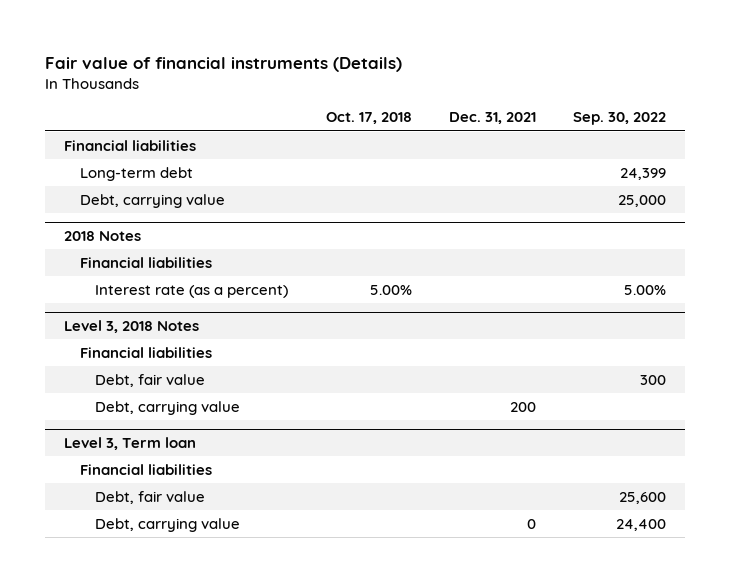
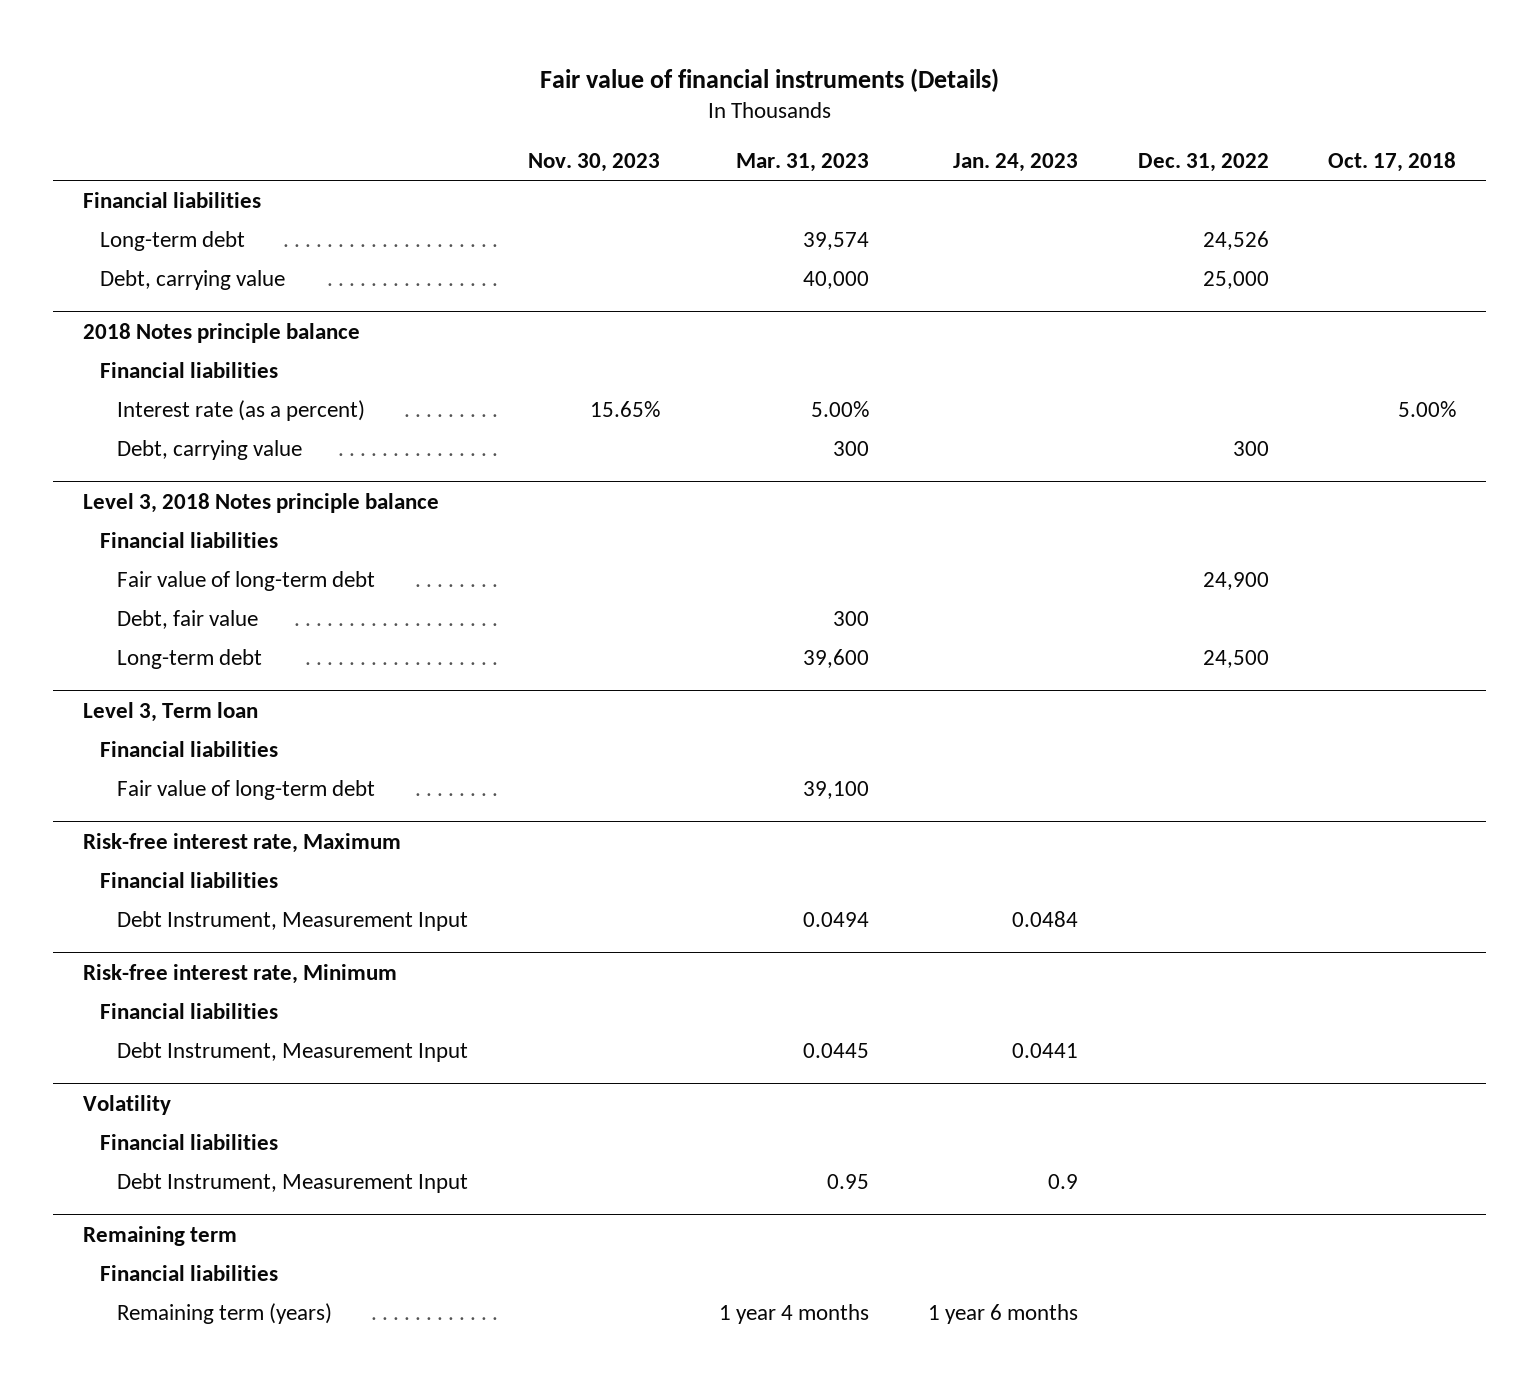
- | Oct. 17, 2018 | Dec. 31, 2021 | Sep. 30, 2022
+ | Nov. 30, 2023 | Mar. 31, 2023 | Jan. 24, 2023 | Dec. 31, 2022 | Oct. 17, 2018
- 2018 Notes
+ 2018 Notes principle balance
- Level 3, 2018 Notes
+ Debt, carrying value | | 300 | | 300 |
+ Level 3, 2018 Notes principle balance
+ Fair value of long-term debt | | | | 24,900 |
- Debt, carrying value | | 200 |
+ Long-term debt | | 39,600 | | 24,500 |
@ Level 3, Term loan
- Debt, fair value | | | 25,600
- Debt, carrying value | | 0 | 24,400
+ Fair value of long-term debt | | 39,100 | | |
+ Risk-free interest rate, Maximum
+ Financial liabilities
+ Debt Instrument, Measurement Input | | 0.0494 | 0.0484 | |
+ Risk-free interest rate, Minimum
+ Financial liabilities
+ Debt Instrument, Measurement Input | | 0.0445 | 0.0441 | |
+ Volatility
+ Financial liabilities
+ Debt Instrument, Measurement Input | | 0.95 | 0.9 | |
+ Remaining term
+ Financial liabilities
+ Remaining term (years) | | 1 year 4 months | 1 year 6 months | |

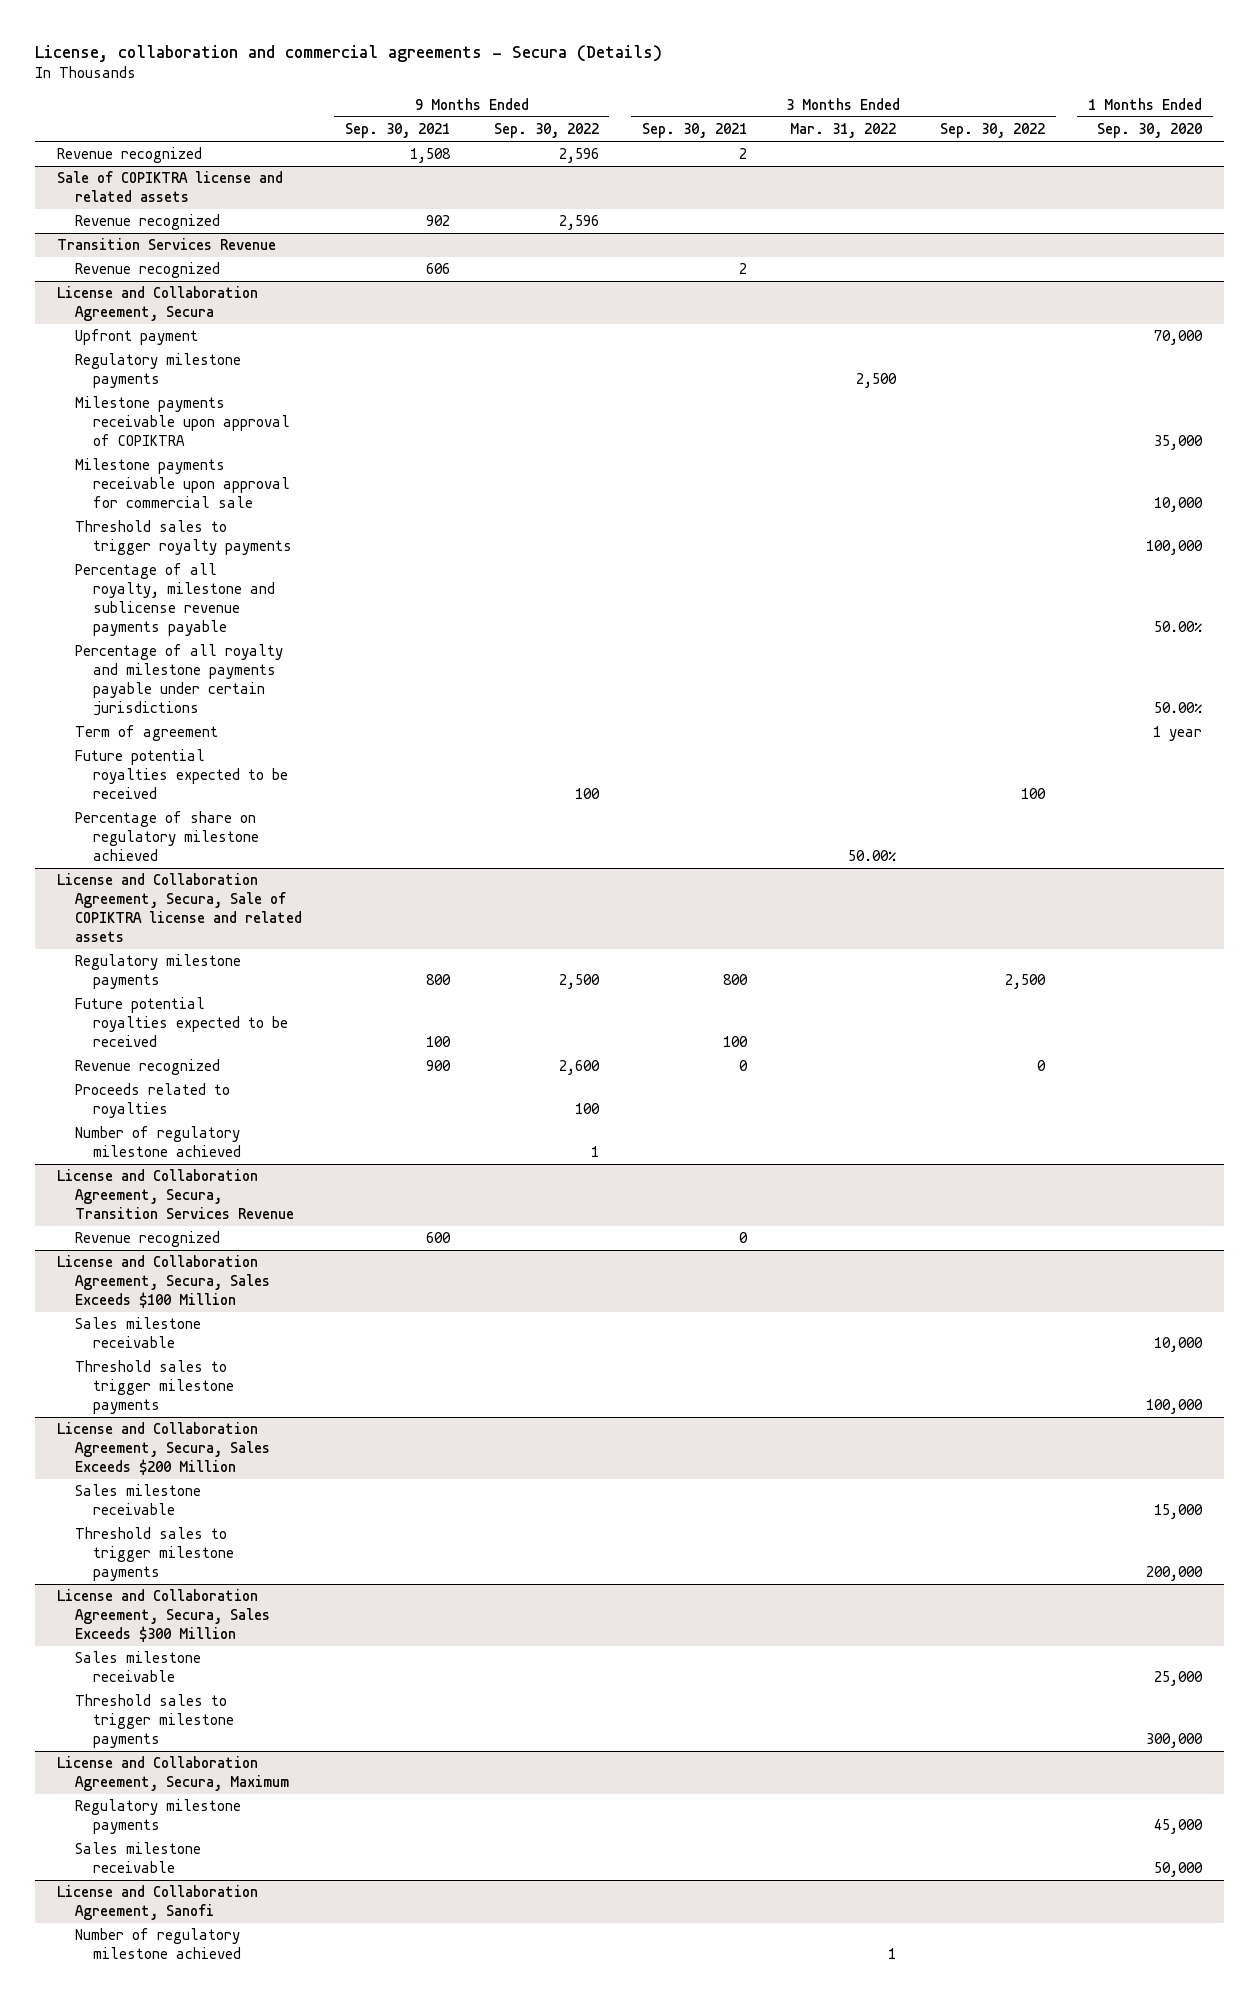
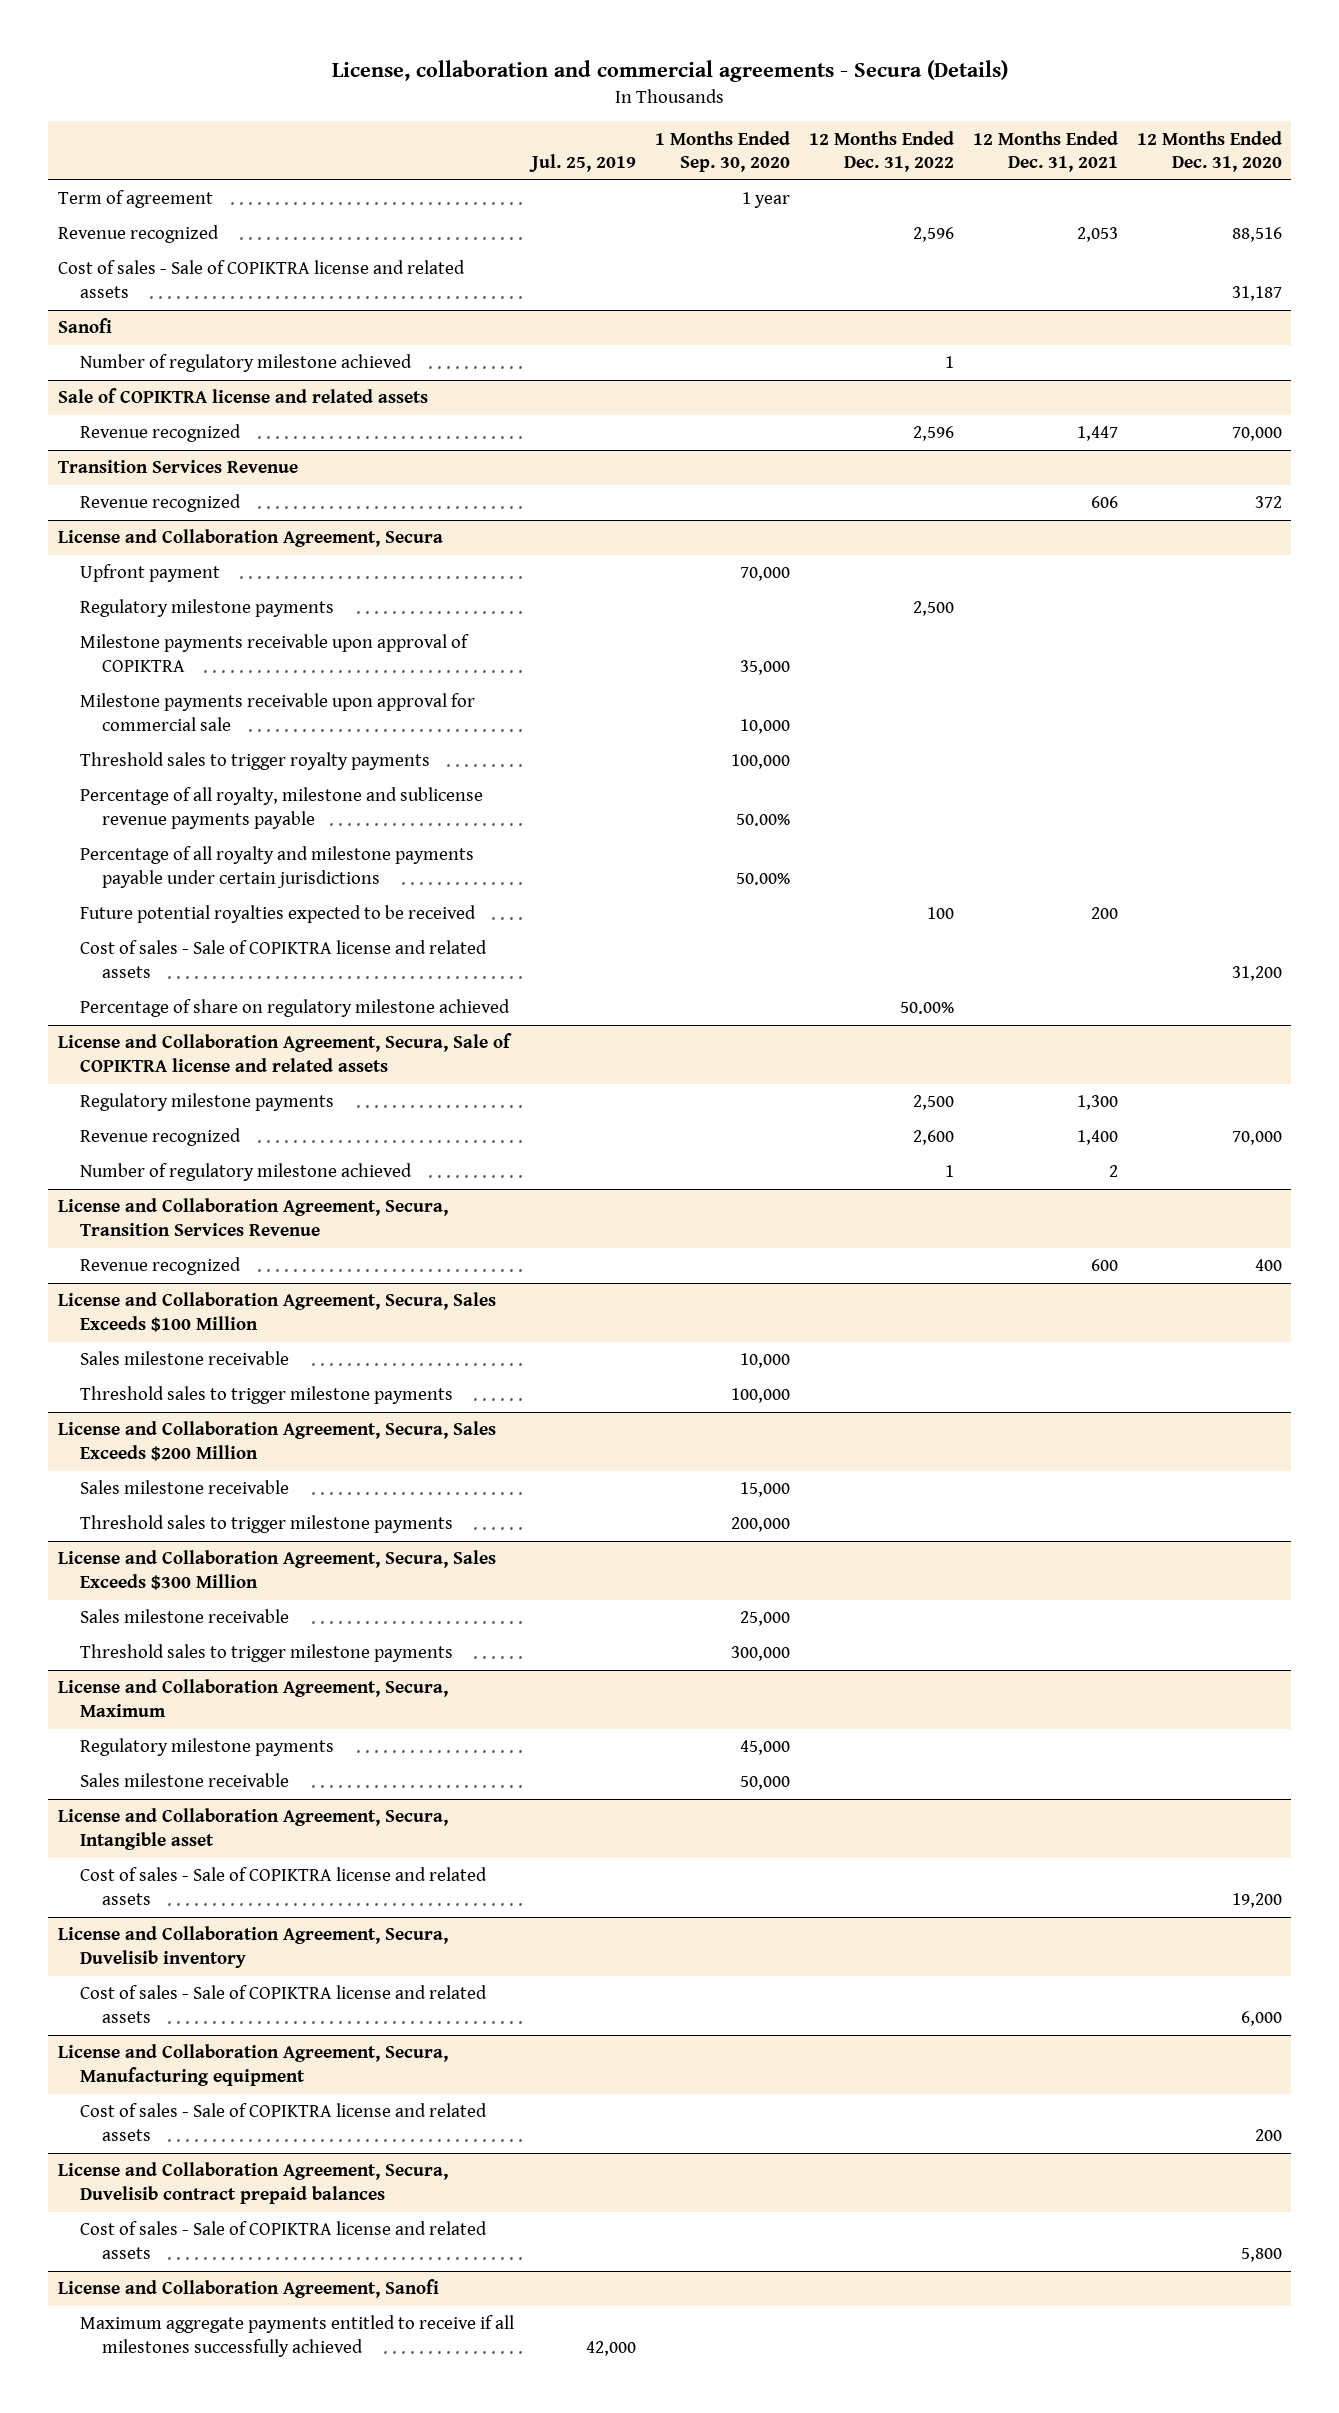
- | 9 Months Ended Sep. 30, 2021 | 9 Months Ended Sep. 30, 2022 | 3 Months Ended Sep. 30, 2021 | 3 Months Ended Mar. 31, 2022 | 3 Months Ended Sep. 30, 2022 | 1 Months Ended Sep. 30, 2020
+ | Jul. 25, 2019 | 1 Months Ended Sep. 30, 2020 | 12 Months Ended Dec. 31, 2022 | 12 Months Ended Dec. 31, 2021 | 12 Months Ended Dec. 31, 2020
+ Term of agreement | | 1 year | | |
+ Cost of sales - Sale of COPIKTRA license and related assets | | | | | 31,187
+ Sanofi
+ Number of regulatory milestone achieved | | | 1 | |
@ License and Collaboration Agreement, Secura
- Term of agreement | | | | | | 1 year
+ Cost of sales - Sale of COPIKTRA license and related assets | | | | | 31,200
@ License and Collaboration Agreement, Secura, Sale of COPIKTRA license and related assets
- Future potential royalties expected to be received | 100 | | 100 | | |
- Proceeds related to royalties | | 100 | | | |
+ License and Collaboration Agreement, Secura, Intangible asset
+ Cost of sales - Sale of COPIKTRA license and related assets | | | | | 19,200
+ License and Collaboration Agreement, Secura, Duvelisib inventory
+ Cost of sales - Sale of COPIKTRA license and related assets | | | | | 6,000
+ License and Collaboration Agreement, Secura, Manufacturing equipment
+ Cost of sales - Sale of COPIKTRA license and related assets | | | | | 200
+ License and Collaboration Agreement, Secura, Duvelisib contract prepaid balances
+ Cost of sales - Sale of COPIKTRA license and related assets | | | | | 5,800
@ License and Collaboration Agreement, Sanofi
- Number of regulatory milestone achieved | | | | 1 | |
+ Maximum aggregate payments entitled to receive if all milestones successfully achieved | 42,000 | | | |

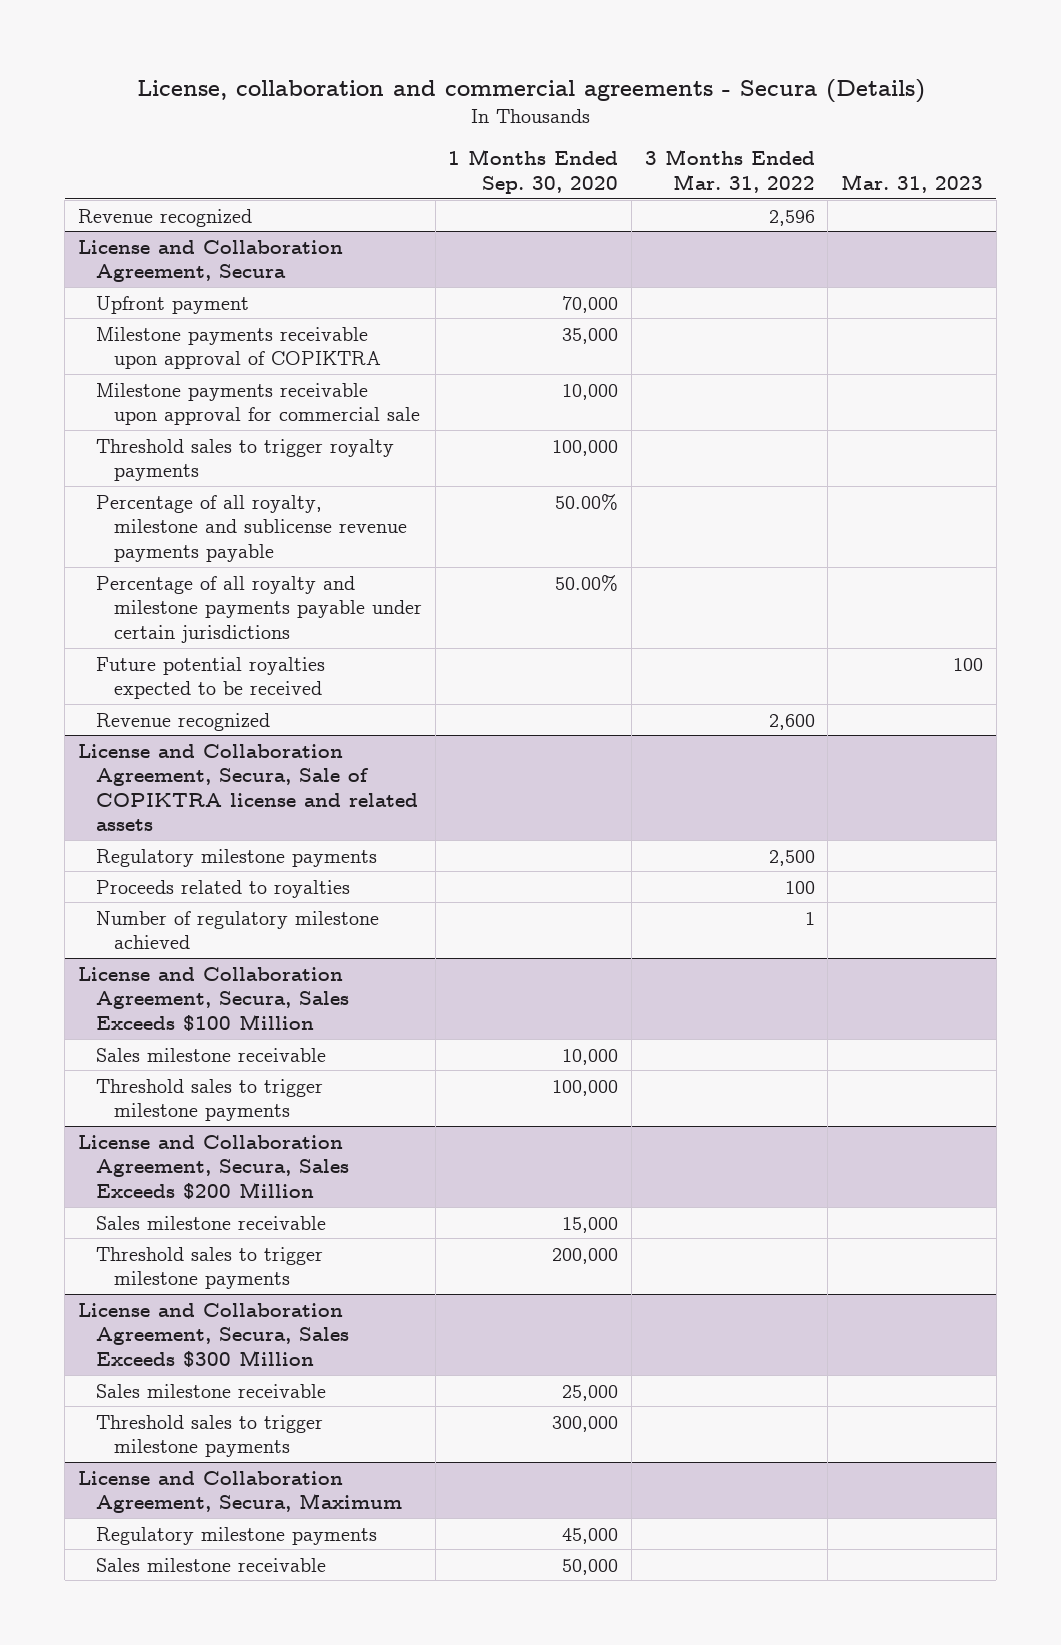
- | Jul. 25, 2019 | 1 Months Ended Sep. 30, 2020 | 12 Months Ended Dec. 31, 2022 | 12 Months Ended Dec. 31, 2021 | 12 Months Ended Dec. 31, 2020
+ | 1 Months Ended Sep. 30, 2020 | 3 Months Ended Mar. 31, 2022 | Mar. 31, 2023
- Term of agreement | | 1 year | | |
- Cost of sales - Sale of COPIKTRA license and related assets | | | | | 31,187
- Sanofi
- Number of regulatory milestone achieved | | | 1 | |
- Sale of COPIKTRA license and related assets
- Revenue recognized | | | 2,596 | 1,447 | 70,000
- Transition Services Revenue
- Revenue recognized | | | | 606 | 372
@ License and Collaboration Agreement, Secura
- Regulatory milestone payments | | | 2,500 | |
- Cost of sales - Sale of COPIKTRA license and related assets | | | | | 31,200
- Percentage of share on regulatory milestone achieved | | | 50.00% | |
+ Revenue recognized | | 2,600 |
@ License and Collaboration Agreement, Secura, Sale of COPIKTRA license and related assets
- Revenue recognized | | | 2,600 | 1,400 | 70,000
+ Proceeds related to royalties | | 100 |
- License and Collaboration Agreement, Secura, Transition Services Revenue
- Revenue recognized | | | | 600 | 400
- License and Collaboration Agreement, Secura, Intangible asset
- Cost of sales - Sale of COPIKTRA license and related assets | | | | | 19,200
- License and Collaboration Agreement, Secura, Duvelisib inventory
- Cost of sales - Sale of COPIKTRA license and related assets | | | | | 6,000
- License and Collaboration Agreement, Secura, Manufacturing equipment
- Cost of sales - Sale of COPIKTRA license and related assets | | | | | 200
- License and Collaboration Agreement, Secura, Duvelisib contract prepaid balances
- Cost of sales - Sale of COPIKTRA license and related assets | | | | | 5,800
- License and Collaboration Agreement, Sanofi
- Maximum aggregate payments entitled to receive if all milestones successfully achieved | 42,000 | | | |

